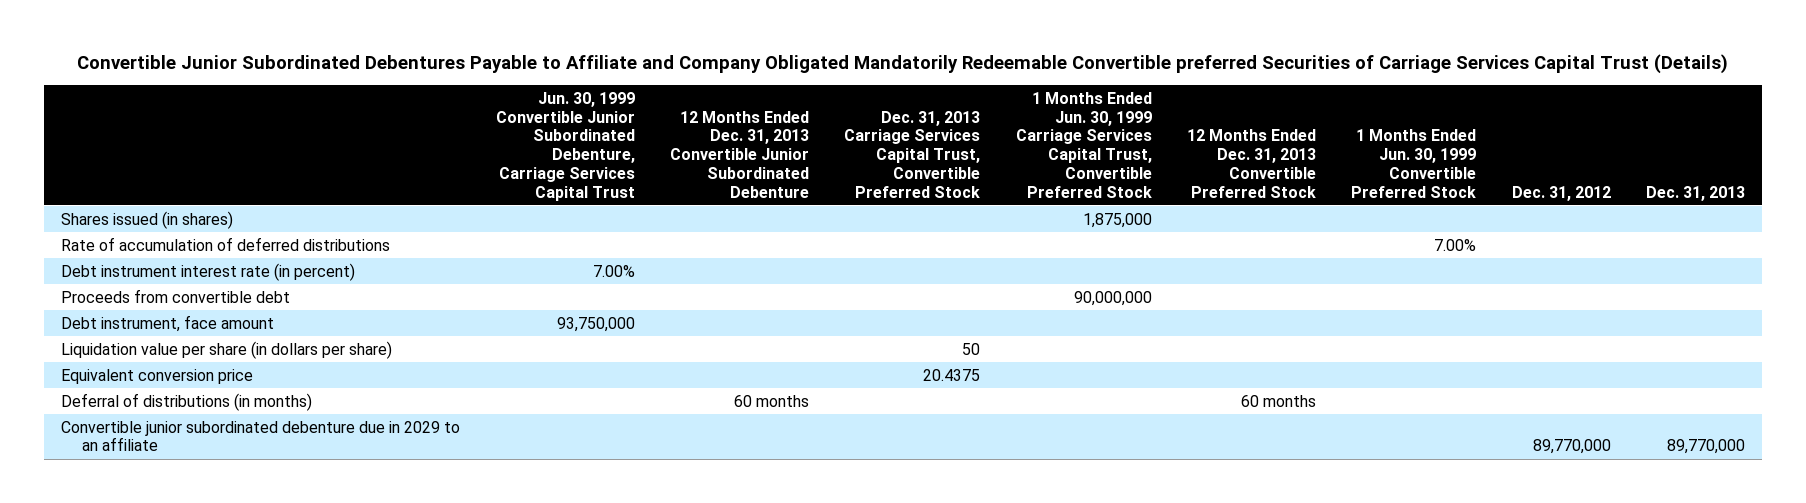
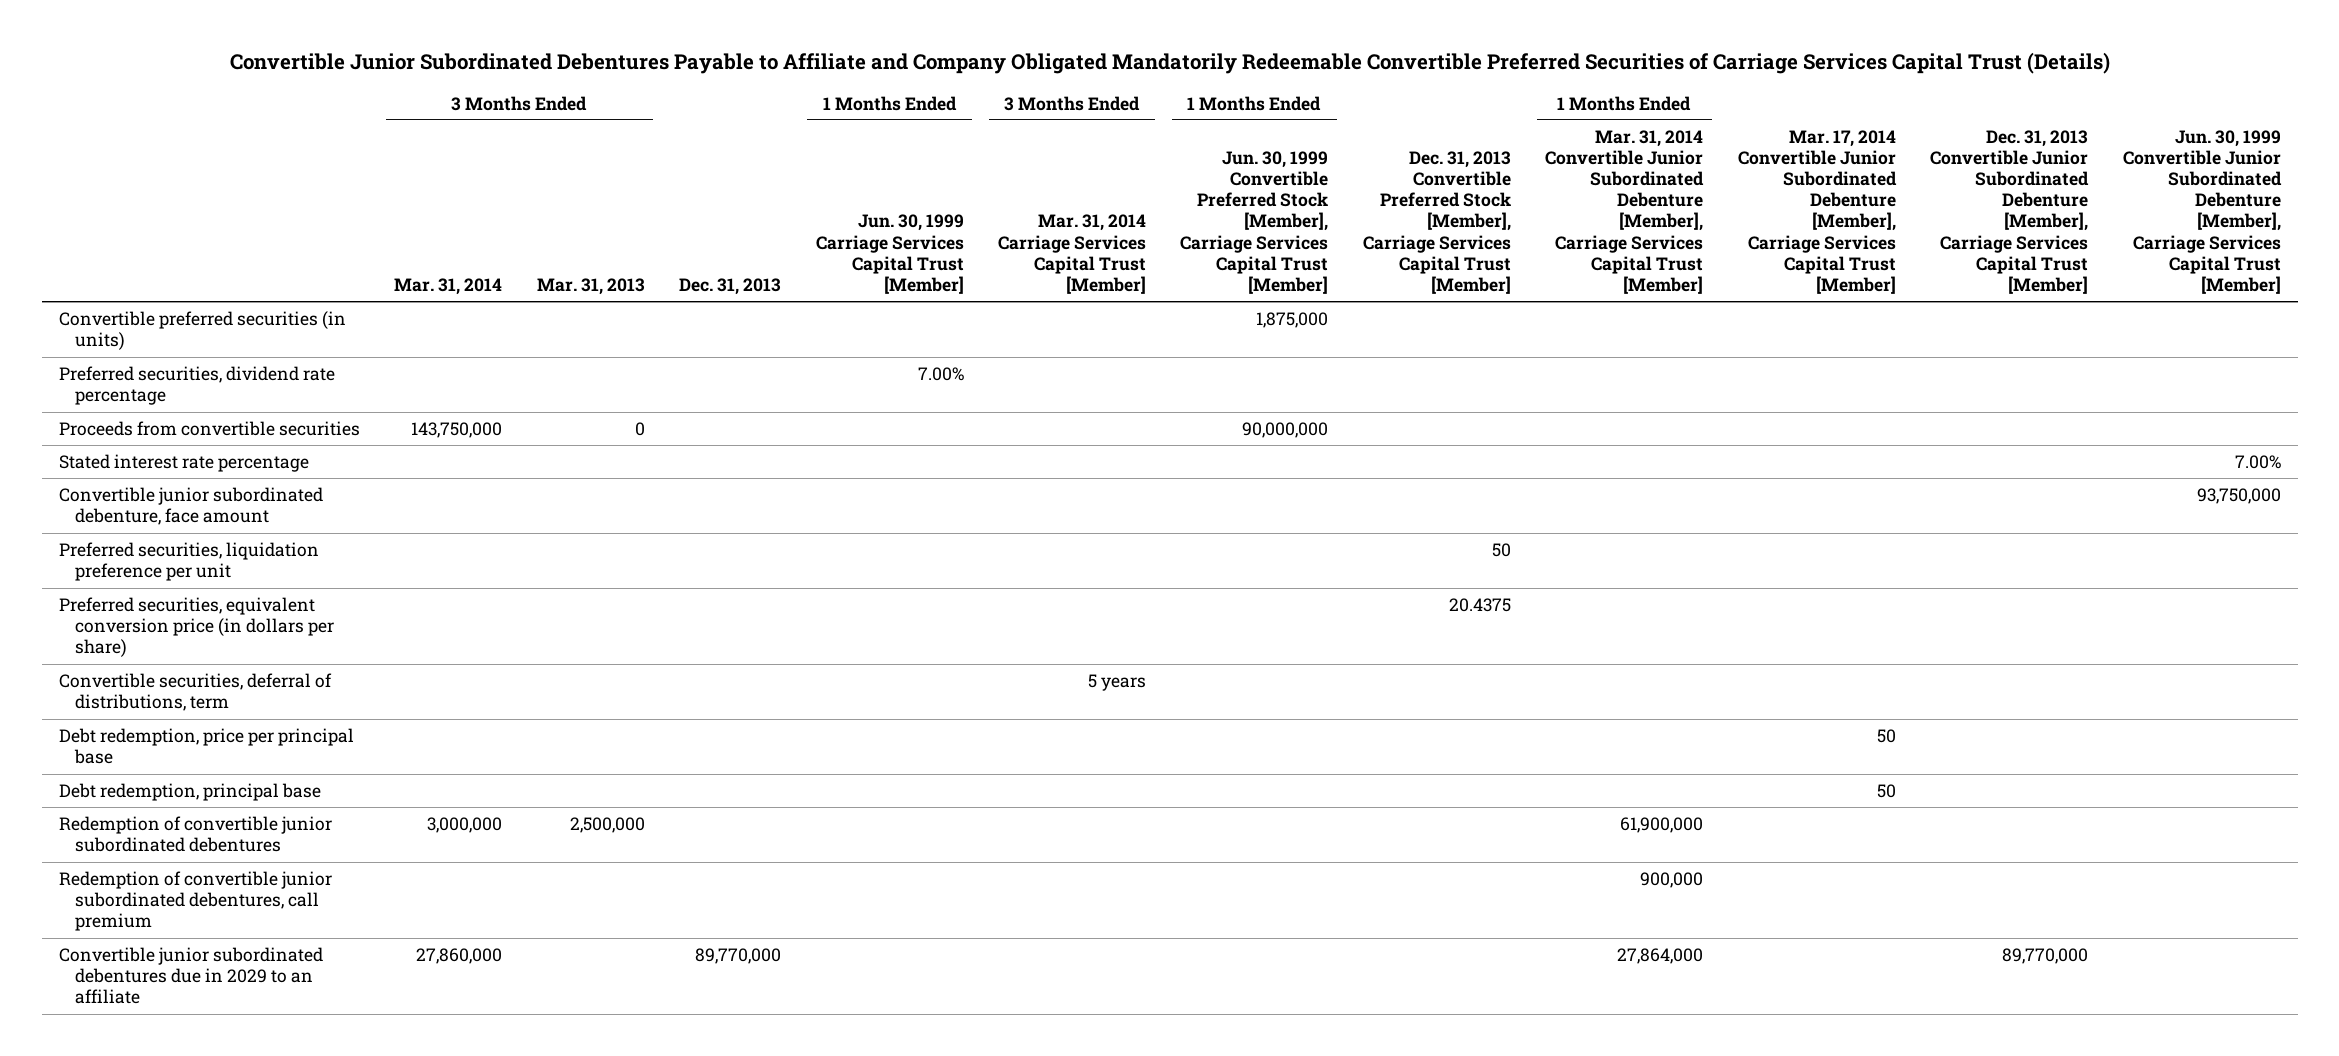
- Convertible Junior Subordinated Debentures Payable to Affiliate and Company Obligated Mandatorily Redeemable Convertible preferred Securities of Carriage Services Capital Trust (Details)
+ Convertible Junior Subordinated Debentures Payable to Affiliate and Company Obligated Mandatorily Redeemable Convertible Preferred Securities of Carriage Services Capital Trust (Details)
- | Jun. 30, 1999 Convertible Junior Subordinated Debenture, Carriage Services Capital Trust | 12 Months Ended Dec. 31, 2013 Convertible Junior Subordinated Debenture | Dec. 31, 2013 Carriage Services Capital Trust, Convertible Preferred Stock | 1 Months Ended Jun. 30, 1999 Carriage Services Capital Trust, Convertible Preferred Stock | 12 Months Ended Dec. 31, 2013 Convertible Preferred Stock | 1 Months Ended Jun. 30, 1999 Convertible Preferred Stock | Dec. 31, 2012 | Dec. 31, 2013
+ | 3 Months Ended Mar. 31, 2014 | 3 Months Ended Mar. 31, 2013 | Dec. 31, 2013 | 1 Months Ended Jun. 30, 1999 Carriage Services Capital Trust [Member] | 3 Months Ended Mar. 31, 2014 Carriage Services Capital Trust [Member] | 1 Months Ended Jun. 30, 1999 Convertible Preferred Stock [Member], Carriage Services Capital Trust [Member] | Dec. 31, 2013 Convertible Preferred Stock [Member], Carriage Services Capital Trust [Member] | 1 Months Ended Mar. 31, 2014 Convertible Junior Subordinated Debenture [Member], Carriage Services Capital Trust [Member] | Mar. 17, 2014 Convertible Junior Subordinated Debenture [Member], Carriage Services Capital Trust [Member] | Dec. 31, 2013 Convertible Junior Subordinated Debenture [Member], Carriage Services Capital Trust [Member] | Jun. 30, 1999 Convertible Junior Subordinated Debenture [Member], Carriage Services Capital Trust [Member]
- Shares issued (in shares) | | | | 1,875,000 | | | |
- Rate of accumulation of deferred distributions | | | | | | 7.00% | |
- Debt instrument interest rate (in percent) | 7.00% | | | | | | |
- Proceeds from convertible debt | | | | 90,000,000 | | | |
- Debt instrument, face amount | 93,750,000 | | | | | | |
- Liquidation value per share (in dollars per share) | | | 50 | | | | |
- Equivalent conversion price | | | 20.4375 | | | | |
- Deferral of distributions (in months) | | 60 months | | | 60 months | | |
- Convertible junior subordinated debenture due in 2029 to an affiliate | | | | | | | 89,770,000 | 89,770,000
+ Convertible preferred securities (in units) | | | | | | 1,875,000 | | | | |
+ Preferred securities, dividend rate percentage | | | | 7.00% | | | | | | |
+ Proceeds from convertible securities | 143,750,000 | 0 | | | | 90,000,000 | | | | |
+ Stated interest rate percentage | | | | | | | | | | | 7.00%
+ Convertible junior subordinated debenture, face amount | | | | | | | | | | | 93,750,000
+ Preferred securities, liquidation preference per unit | | | | | | | 50 | | | |
+ Preferred securities, equivalent conversion price (in dollars per share) | | | | | | | 20.4375 | | | |
+ Convertible securities, deferral of distributions, term | | | | | 5 years | | | | | |
+ Debt redemption, price per principal base | | | | | | | | | 50 | |
+ Debt redemption, principal base | | | | | | | | | 50 | |
+ Redemption of convertible junior subordinated debentures | 3,000,000 | 2,500,000 | | | | | | 61,900,000 | | |
+ Redemption of convertible junior subordinated debentures, call premium | | | | | | | | 900,000 | | |
+ Convertible junior subordinated debentures due in 2029 to an affiliate | 27,860,000 | | 89,770,000 | | | | | 27,864,000 | | 89,770,000 |

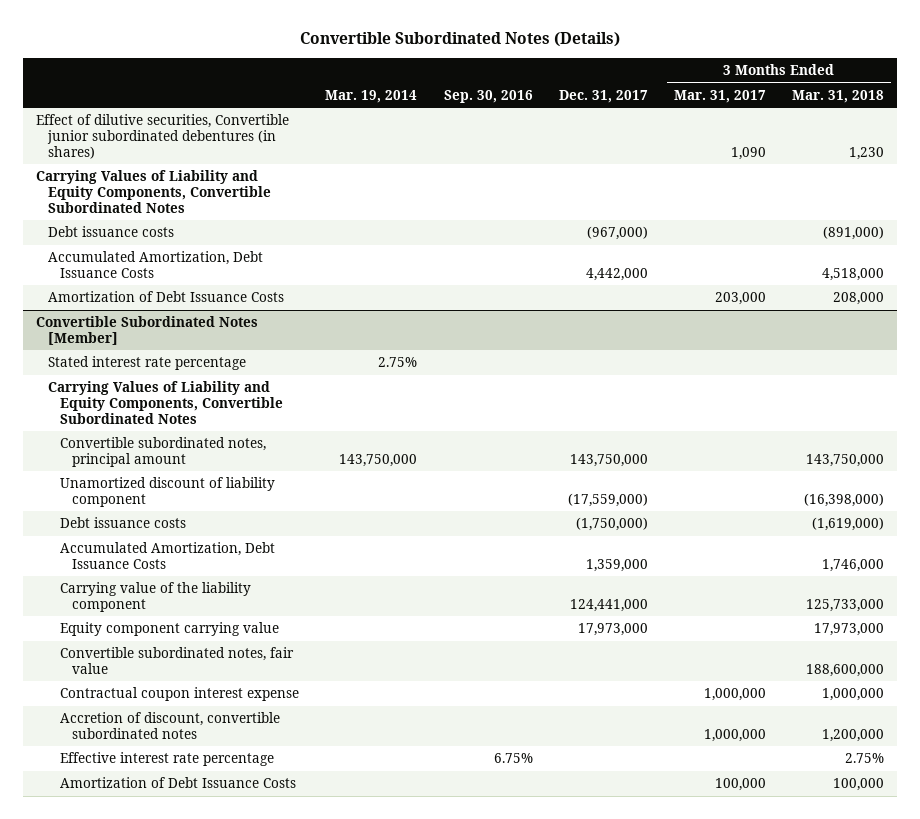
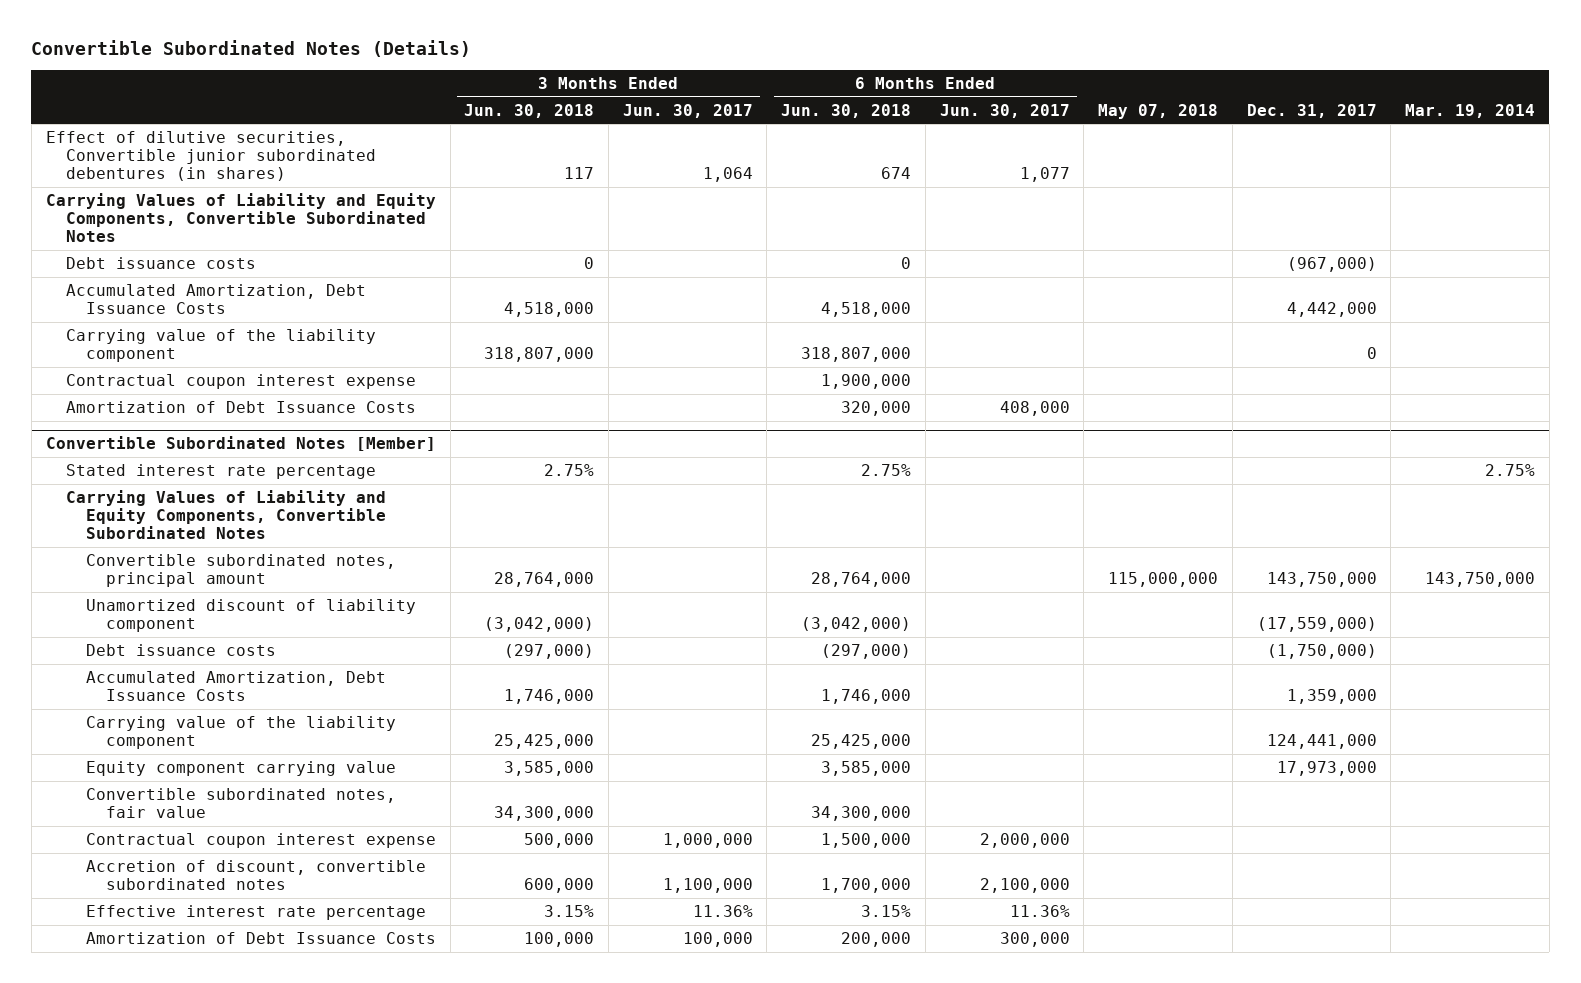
- | Mar. 19, 2014 | Sep. 30, 2016 | Dec. 31, 2017 | 3 Months Ended Mar. 31, 2017 | 3 Months Ended Mar. 31, 2018
+ | 3 Months Ended Jun. 30, 2018 | 3 Months Ended Jun. 30, 2017 | 6 Months Ended Jun. 30, 2018 | 6 Months Ended Jun. 30, 2017 | May 07, 2018 | Dec. 31, 2017 | Mar. 19, 2014
+ Carrying value of the liability component | 318,807,000 | | 318,807,000 | | | 0 |
+ Contractual coupon interest expense | | | 1,900,000 | | | |

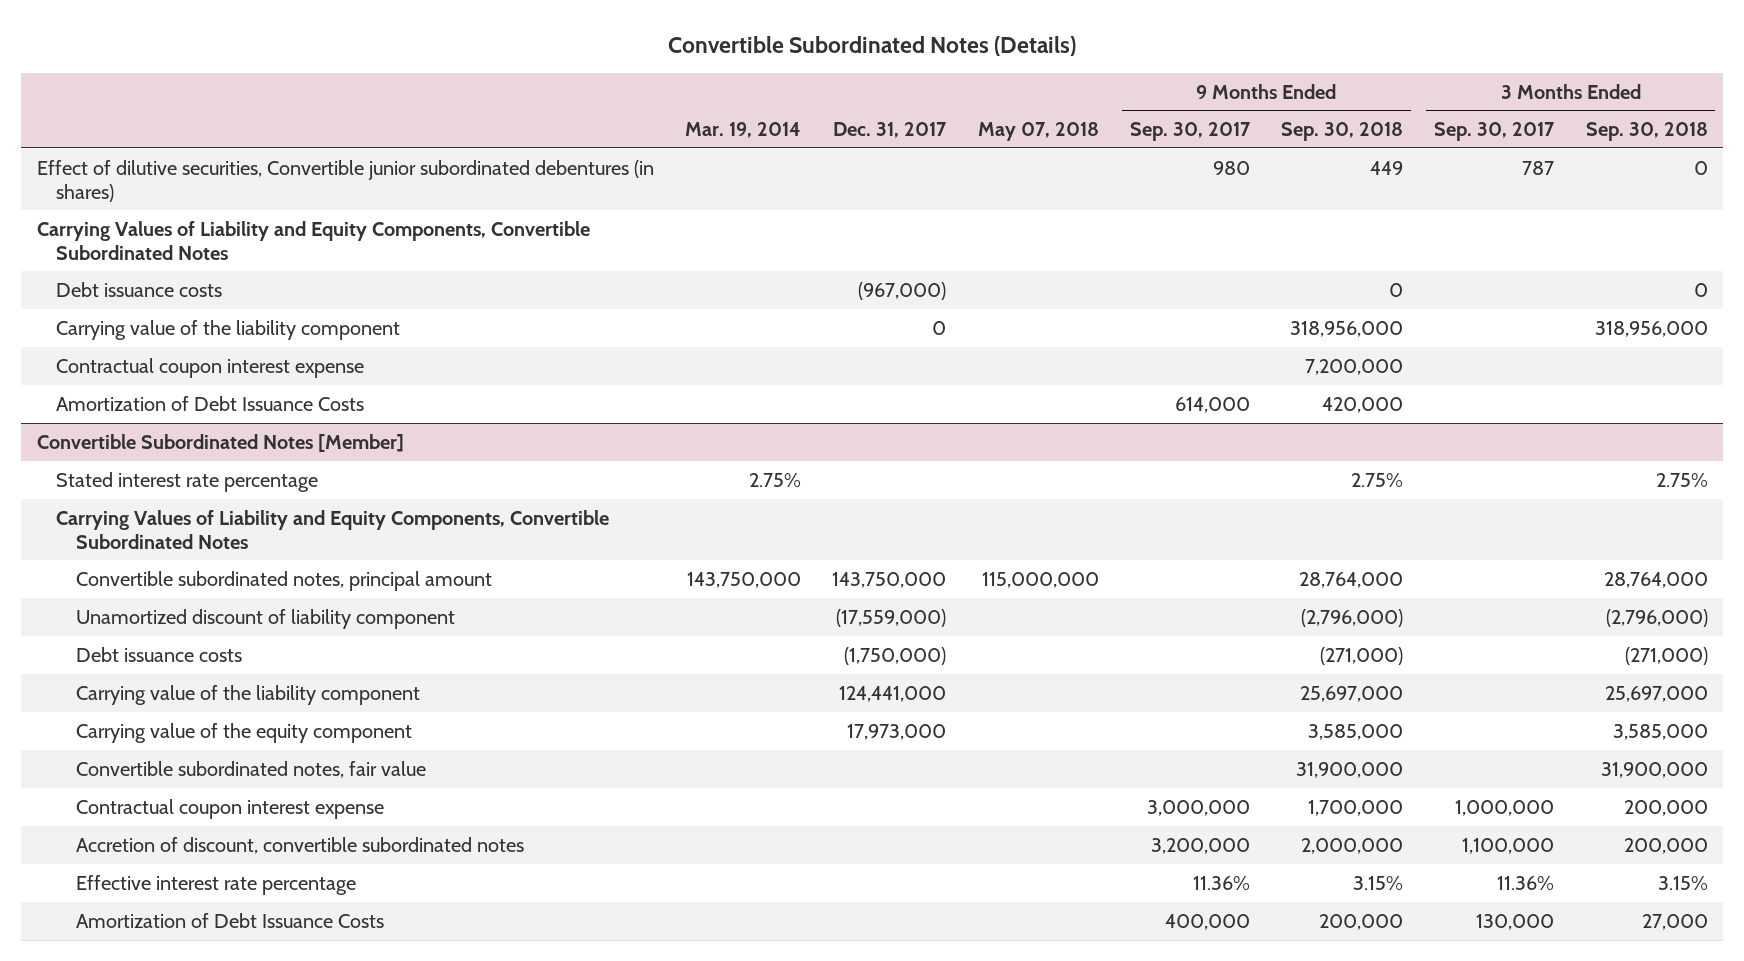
- | 3 Months Ended Jun. 30, 2018 | 3 Months Ended Jun. 30, 2017 | 6 Months Ended Jun. 30, 2018 | 6 Months Ended Jun. 30, 2017 | May 07, 2018 | Dec. 31, 2017 | Mar. 19, 2014
+ | Mar. 19, 2014 | Dec. 31, 2017 | May 07, 2018 | 9 Months Ended Sep. 30, 2017 | 9 Months Ended Sep. 30, 2018 | 3 Months Ended Sep. 30, 2017 | 3 Months Ended Sep. 30, 2018
- Accumulated Amortization, Debt Issuance Costs | 4,518,000 | | 4,518,000 | | | 4,442,000 |
@ Convertible Subordinated Notes [Member]
- Accumulated Amortization, Debt Issuance Costs | 1,746,000 | | 1,746,000 | | | 1,359,000 |
- Equity component carrying value | 3,585,000 | | 3,585,000 | | | 17,973,000 |
+ Carrying value of the equity component | | 17,973,000 | | | 3,585,000 | | 3,585,000

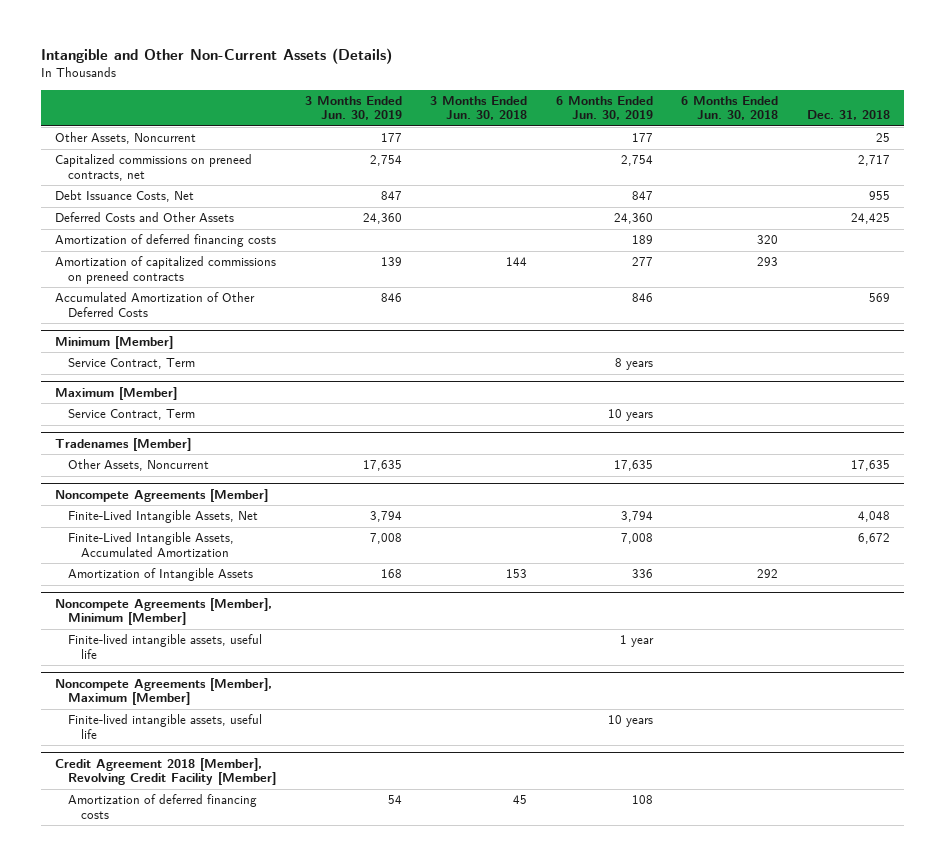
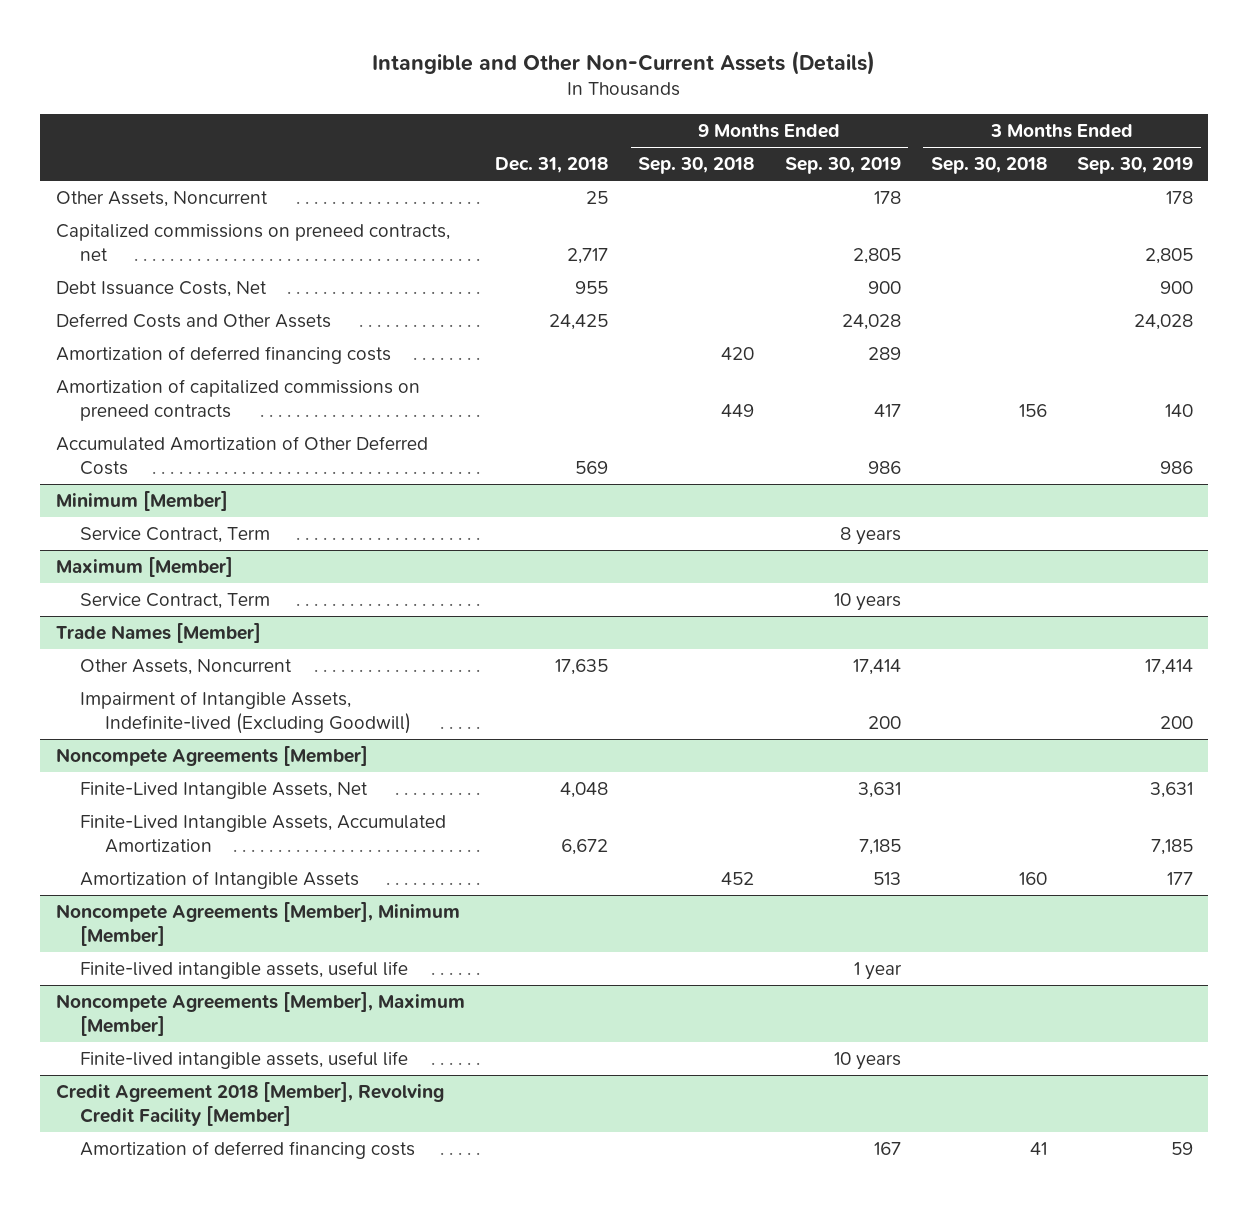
- | 3 Months Ended Jun. 30, 2019 | 3 Months Ended Jun. 30, 2018 | 6 Months Ended Jun. 30, 2019 | 6 Months Ended Jun. 30, 2018 | Dec. 31, 2018
+ | Dec. 31, 2018 | 9 Months Ended Sep. 30, 2018 | 9 Months Ended Sep. 30, 2019 | 3 Months Ended Sep. 30, 2018 | 3 Months Ended Sep. 30, 2019
- Tradenames [Member]
+ Trade Names [Member]
+ Impairment of Intangible Assets, Indefinite-lived (Excluding Goodwill) | | | 200 | | 200

